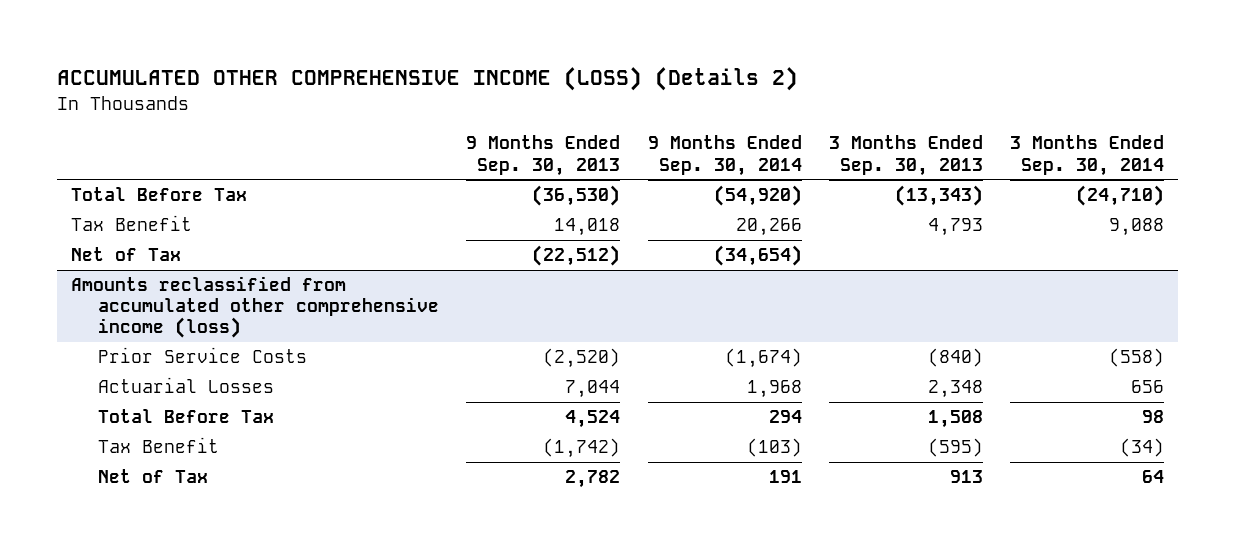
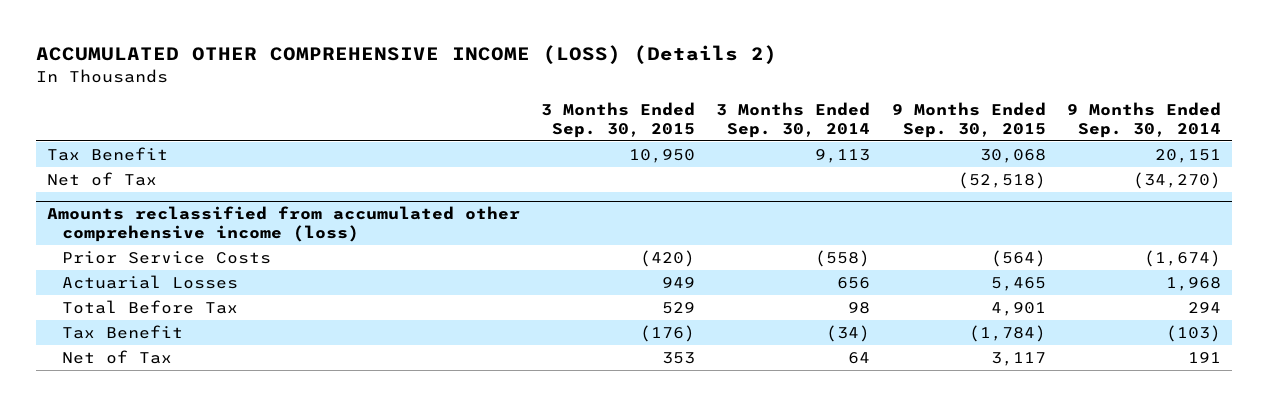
- | 9 Months Ended Sep. 30, 2013 | 9 Months Ended Sep. 30, 2014 | 3 Months Ended Sep. 30, 2013 | 3 Months Ended Sep. 30, 2014
+ | 3 Months Ended Sep. 30, 2015 | 3 Months Ended Sep. 30, 2014 | 9 Months Ended Sep. 30, 2015 | 9 Months Ended Sep. 30, 2014
- Total Before Tax | (36,530) | (54,920) | (13,343) | (24,710)
- Tax Benefit | 14,018 | 20,266 | 4,793 | 9,088
- Net of Tax | (22,512) | (34,654) | |
+ Tax Benefit | 10,950 | 9,113 | 30,068 | 20,151
+ Net of Tax | | | (52,518) | (34,270)

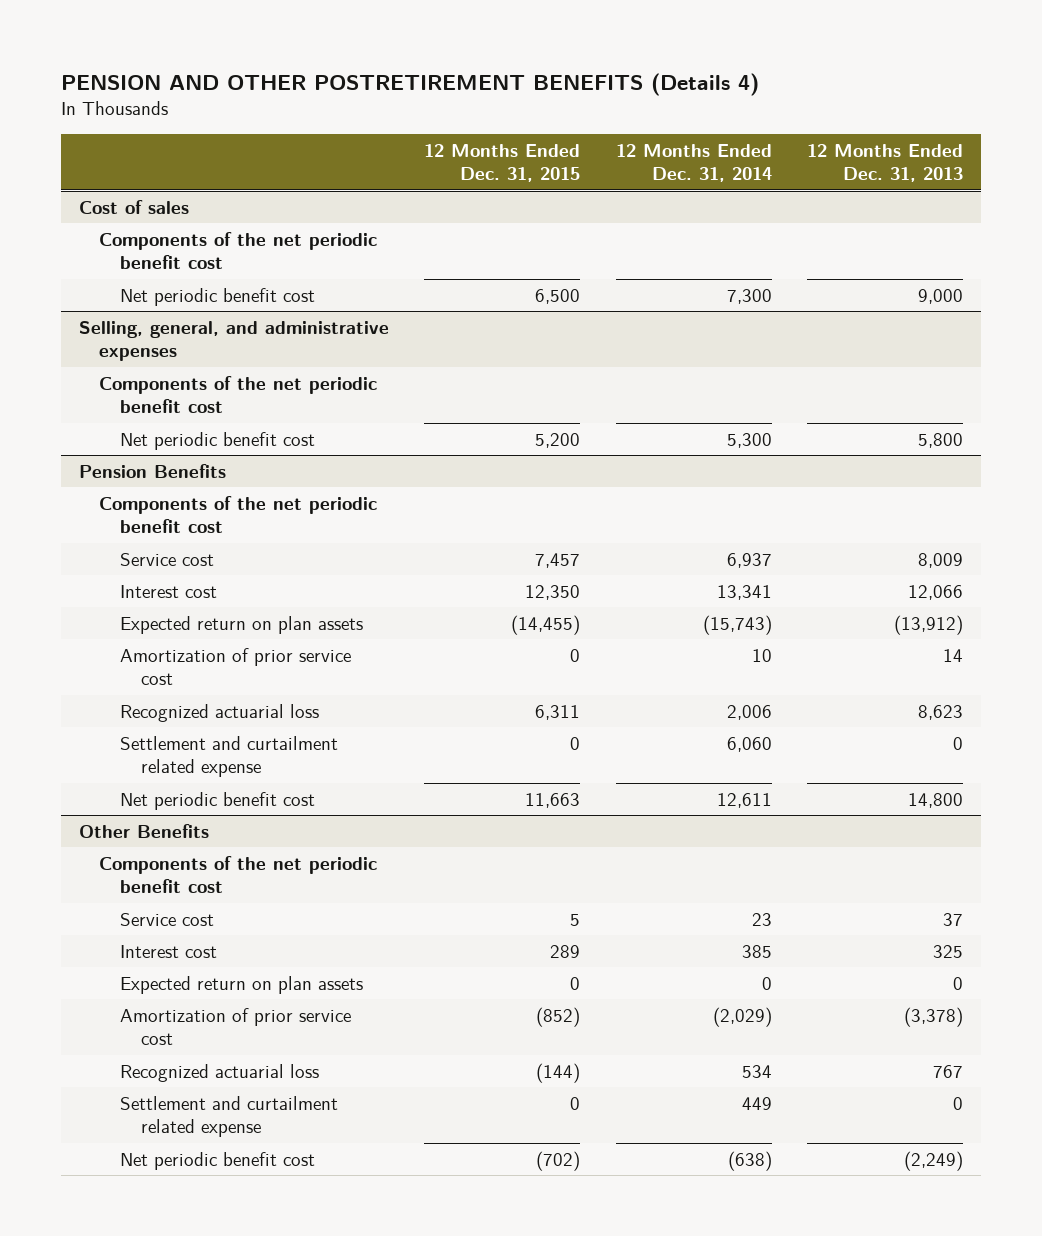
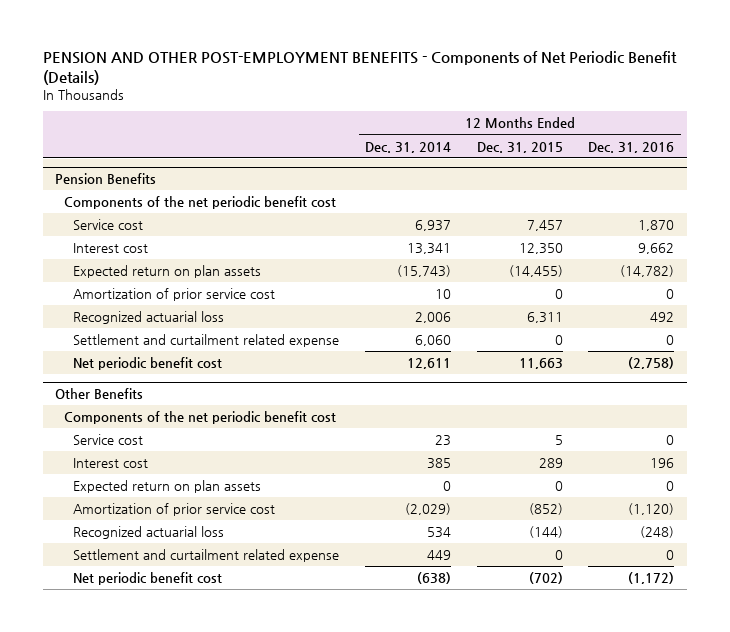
- PENSION AND OTHER POSTRETIREMENT BENEFITS (Details 4)
+ PENSION AND OTHER POST-EMPLOYMENT BENEFITS - Components of Net Periodic Benefit (Details)
- | 12 Months Ended Dec. 31, 2015 | 12 Months Ended Dec. 31, 2014 | 12 Months Ended Dec. 31, 2013
+ | 12 Months Ended Dec. 31, 2014 | 12 Months Ended Dec. 31, 2015 | 12 Months Ended Dec. 31, 2016
- Cost of sales
- Components of the net periodic benefit cost
- Net periodic benefit cost | 6,500 | 7,300 | 9,000
- Selling, general, and administrative expenses
- Components of the net periodic benefit cost
- Net periodic benefit cost | 5,200 | 5,300 | 5,800

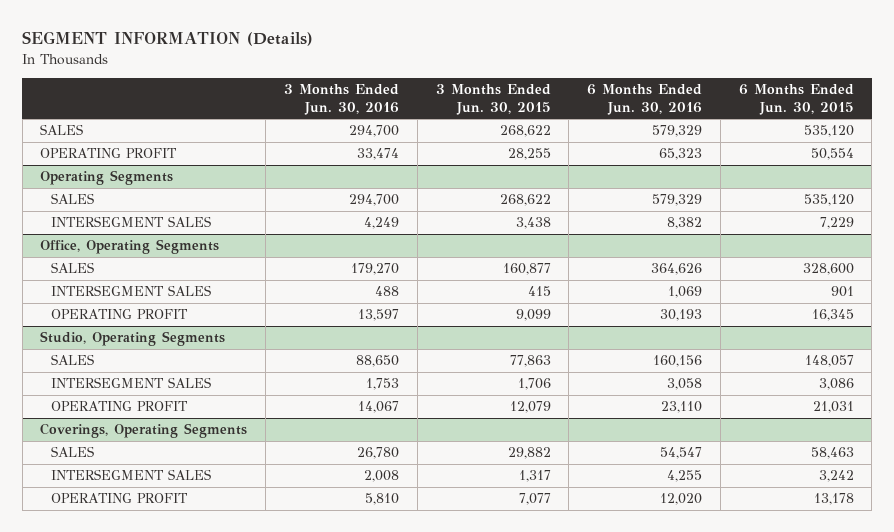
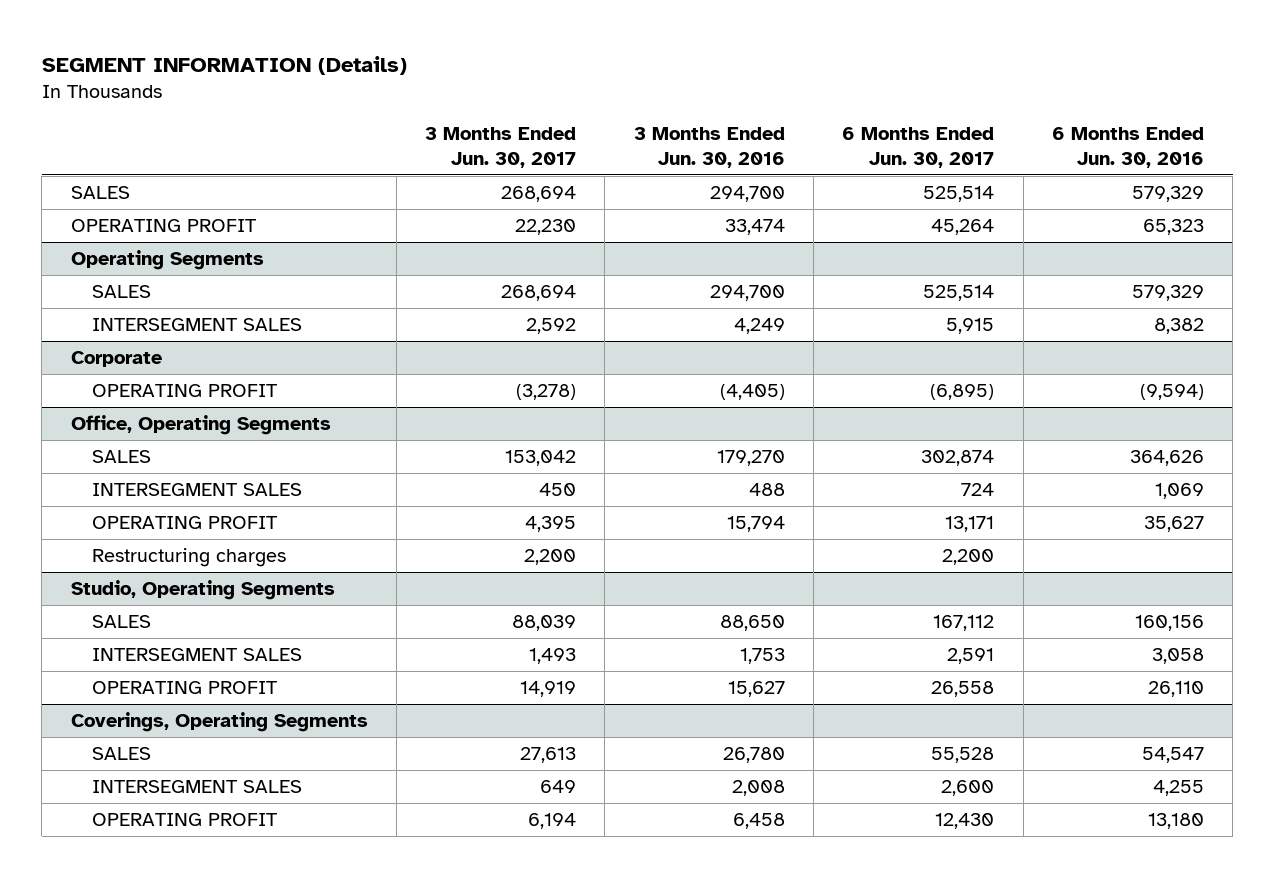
- | 3 Months Ended Jun. 30, 2016 | 3 Months Ended Jun. 30, 2015 | 6 Months Ended Jun. 30, 2016 | 6 Months Ended Jun. 30, 2015
+ | 3 Months Ended Jun. 30, 2017 | 3 Months Ended Jun. 30, 2016 | 6 Months Ended Jun. 30, 2017 | 6 Months Ended Jun. 30, 2016
+ Corporate
+ OPERATING PROFIT | (3,278) | (4,405) | (6,895) | (9,594)
@ Office, Operating Segments
- OPERATING PROFIT | 13,597 | 9,099 | 30,193 | 16,345
+ OPERATING PROFIT | 4,395 | 15,794 | 13,171 | 35,627
+ Restructuring charges | 2,200 | | 2,200 |
@ Studio, Operating Segments
- OPERATING PROFIT | 14,067 | 12,079 | 23,110 | 21,031
+ OPERATING PROFIT | 14,919 | 15,627 | 26,558 | 26,110
@ Coverings, Operating Segments
- OPERATING PROFIT | 5,810 | 7,077 | 12,020 | 13,178
+ OPERATING PROFIT | 6,194 | 6,458 | 12,430 | 13,180

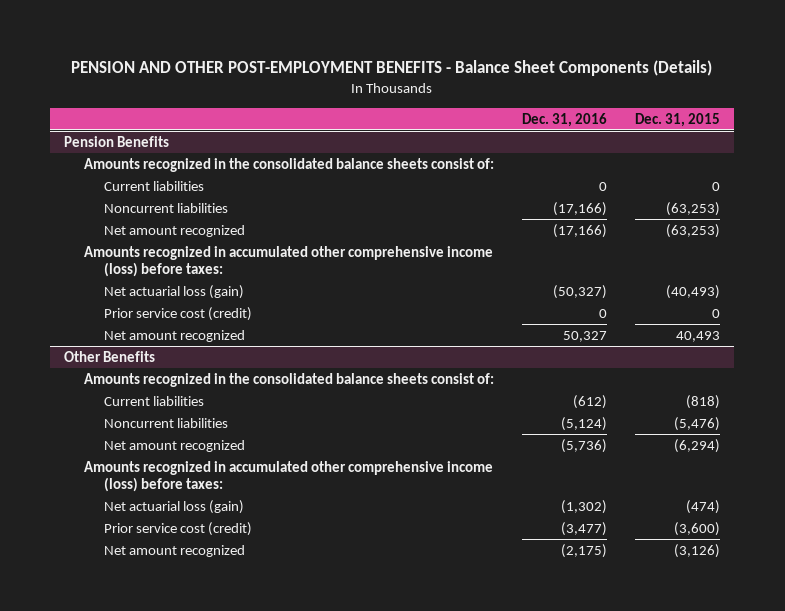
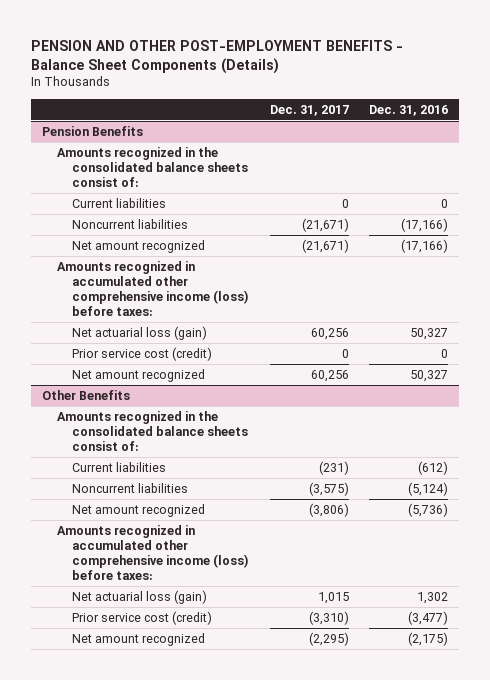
- | Dec. 31, 2016 | Dec. 31, 2015
+ | Dec. 31, 2017 | Dec. 31, 2016
@ Pension Benefits
- Net actuarial loss (gain) | (50,327) | (40,493)
+ Net actuarial loss (gain) | 60,256 | 50,327
@ Other Benefits
- Net actuarial loss (gain) | (1,302) | (474)
+ Net actuarial loss (gain) | 1,015 | 1,302

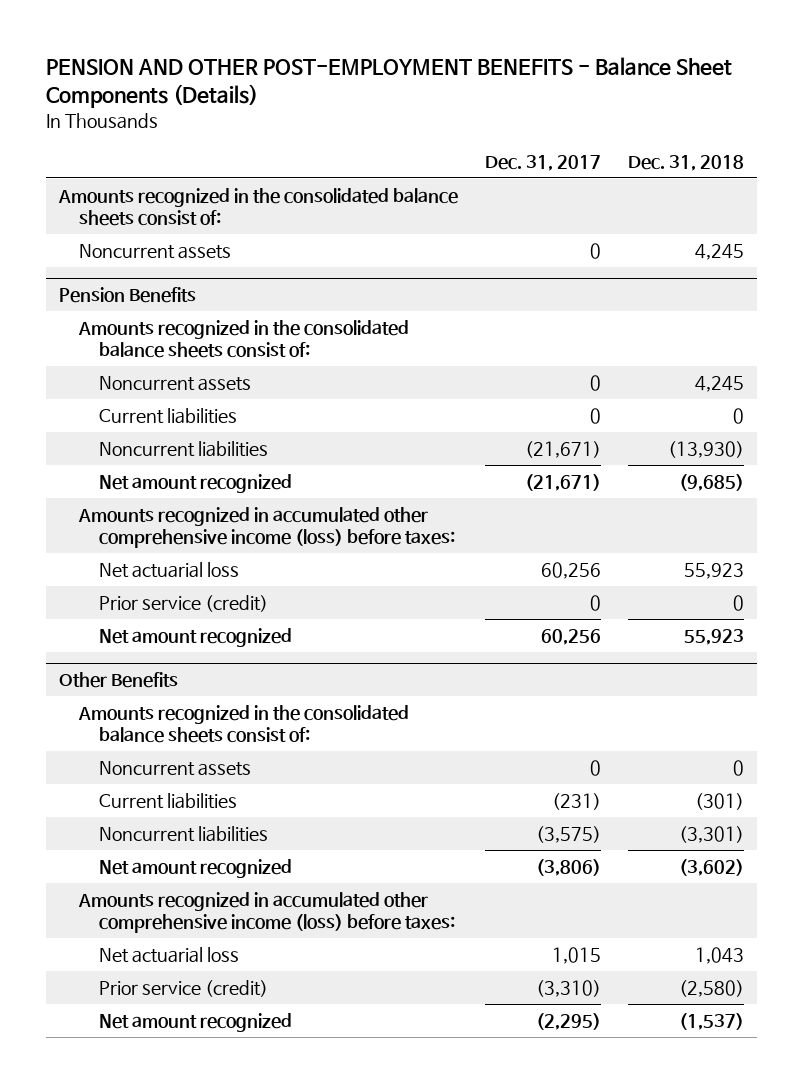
- | Dec. 31, 2017 | Dec. 31, 2016
+ | Dec. 31, 2017 | Dec. 31, 2018
+ Amounts recognized in the consolidated balance sheets consist of:
+ Noncurrent assets | 0 | 4,245
@ Pension Benefits
+ Noncurrent assets | 0 | 4,245
- Net actuarial loss (gain) | 60,256 | 50,327
- Prior service cost (credit) | 0 | 0
+ Net actuarial loss | 60,256 | 55,923
+ Prior service (credit) | 0 | 0
@ Other Benefits
+ Noncurrent assets | 0 | 0
- Net actuarial loss (gain) | 1,015 | 1,302
- Prior service cost (credit) | (3,310) | (3,477)
+ Net actuarial loss | 1,015 | 1,043
+ Prior service (credit) | (3,310) | (2,580)

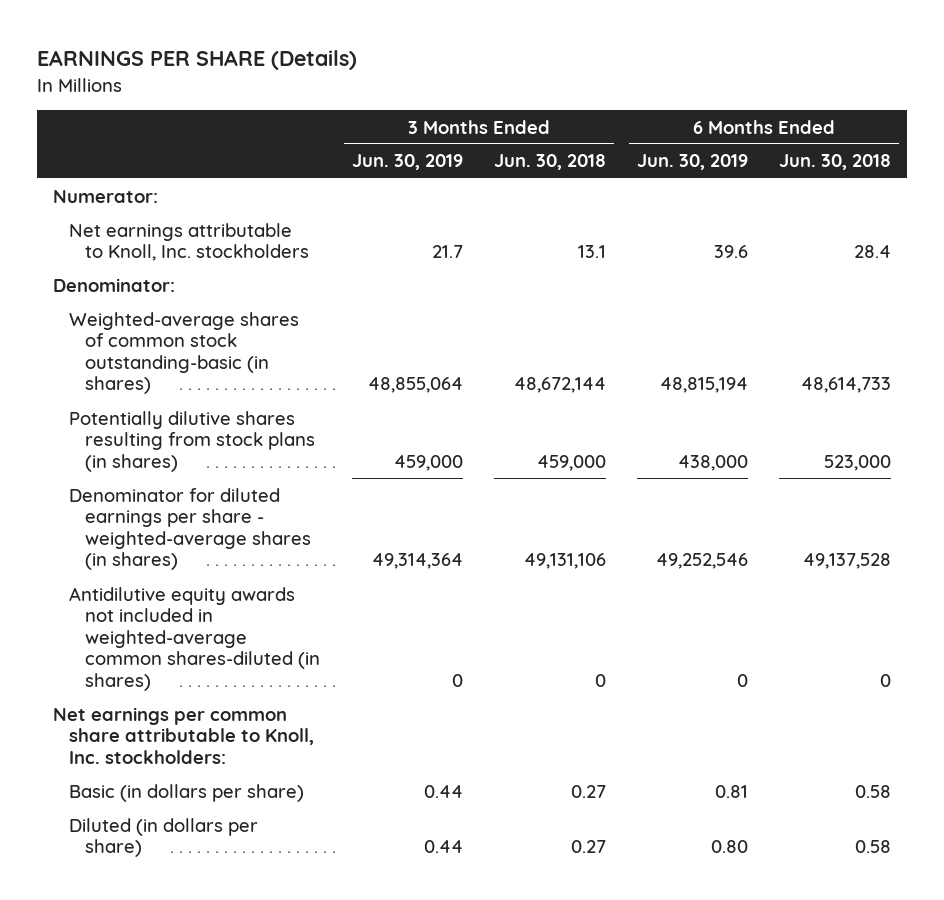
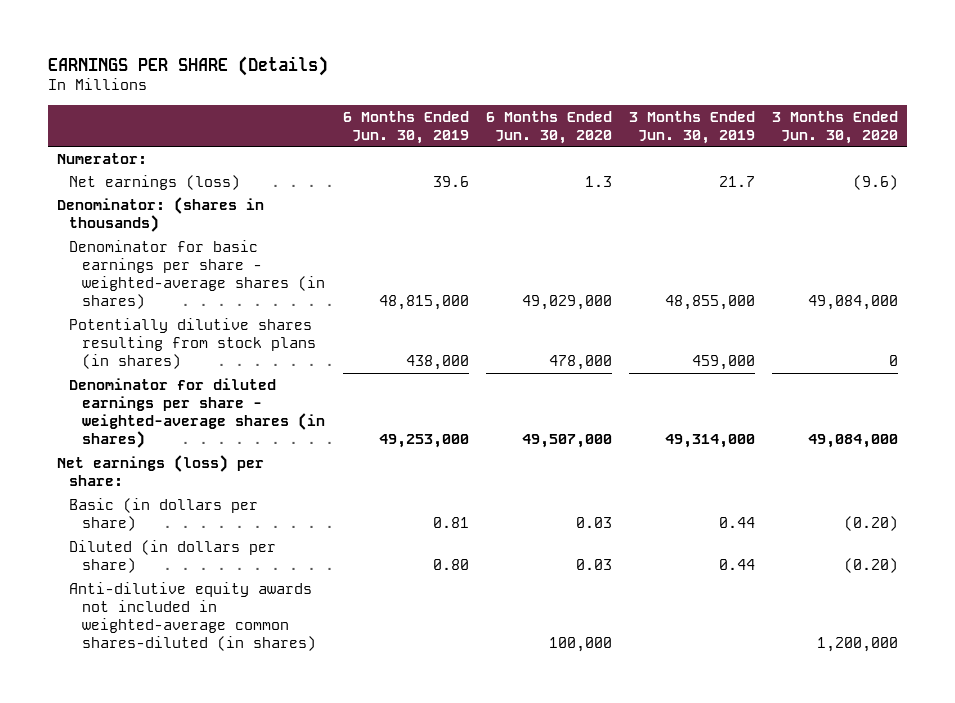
- | 3 Months Ended Jun. 30, 2019 | 3 Months Ended Jun. 30, 2018 | 6 Months Ended Jun. 30, 2019 | 6 Months Ended Jun. 30, 2018
+ | 6 Months Ended Jun. 30, 2019 | 6 Months Ended Jun. 30, 2020 | 3 Months Ended Jun. 30, 2019 | 3 Months Ended Jun. 30, 2020
- Net earnings attributable to Knoll, Inc. stockholders | 21.7 | 13.1 | 39.6 | 28.4
- Denominator:
- Weighted-average shares of common stock outstanding-basic (in shares) | 48,855,064 | 48,672,144 | 48,815,194 | 48,614,733
+ Net earnings (loss) | 39.6 | 1.3 | 21.7 | (9.6)
+ Denominator: (shares in thousands)
+ Denominator for basic earnings per share - weighted-average shares (in shares) | 48,815,000 | 49,029,000 | 48,855,000 | 49,084,000
- Denominator for diluted earnings per share - weighted-average shares (in shares) | 49,314,364 | 49,131,106 | 49,252,546 | 49,137,528
- Antidilutive equity awards not included in weighted-average common shares-diluted (in shares) | 0 | 0 | 0 | 0
- Net earnings per common share attributable to Knoll, Inc. stockholders:
+ Denominator for diluted earnings per share - weighted-average shares (in shares) | 49,253,000 | 49,507,000 | 49,314,000 | 49,084,000
+ Net earnings (loss) per share:
+ Anti-dilutive equity awards not included in weighted-average common shares-diluted (in shares) | | 100,000 | | 1,200,000

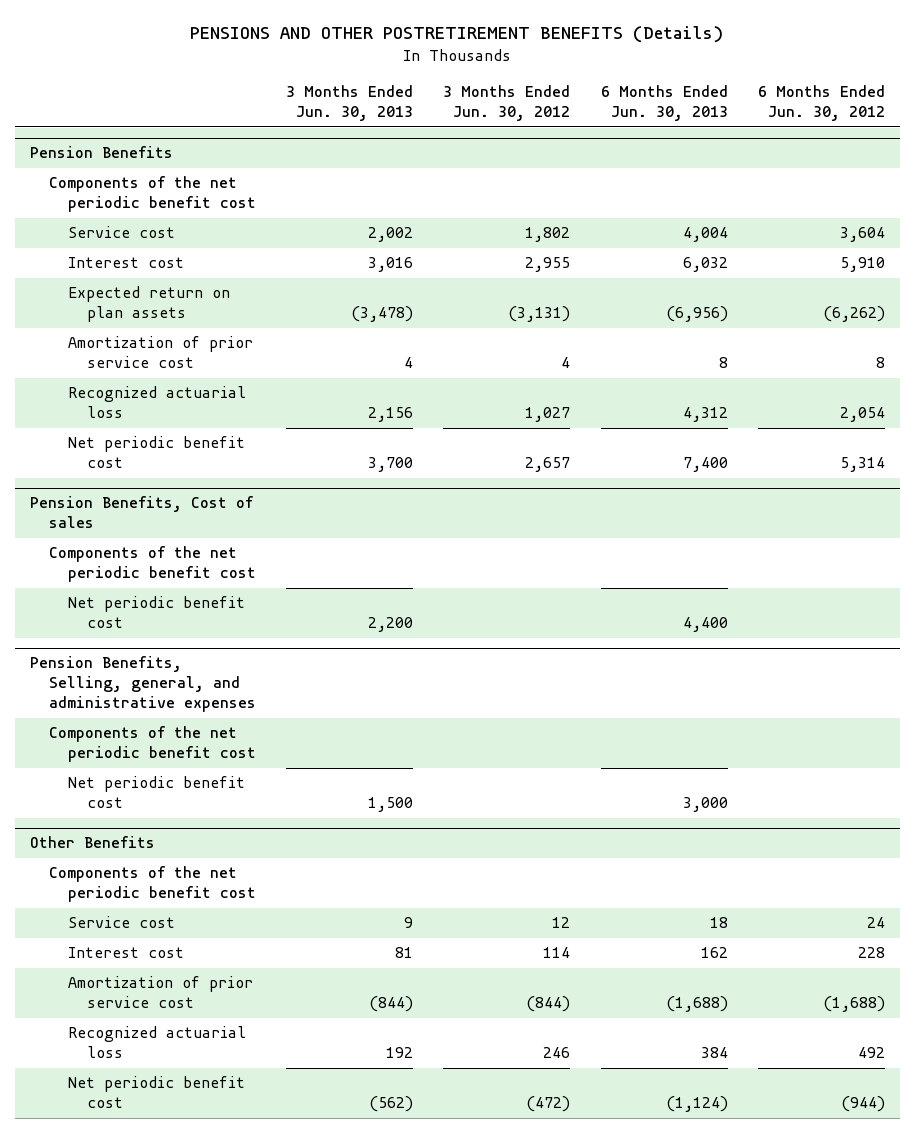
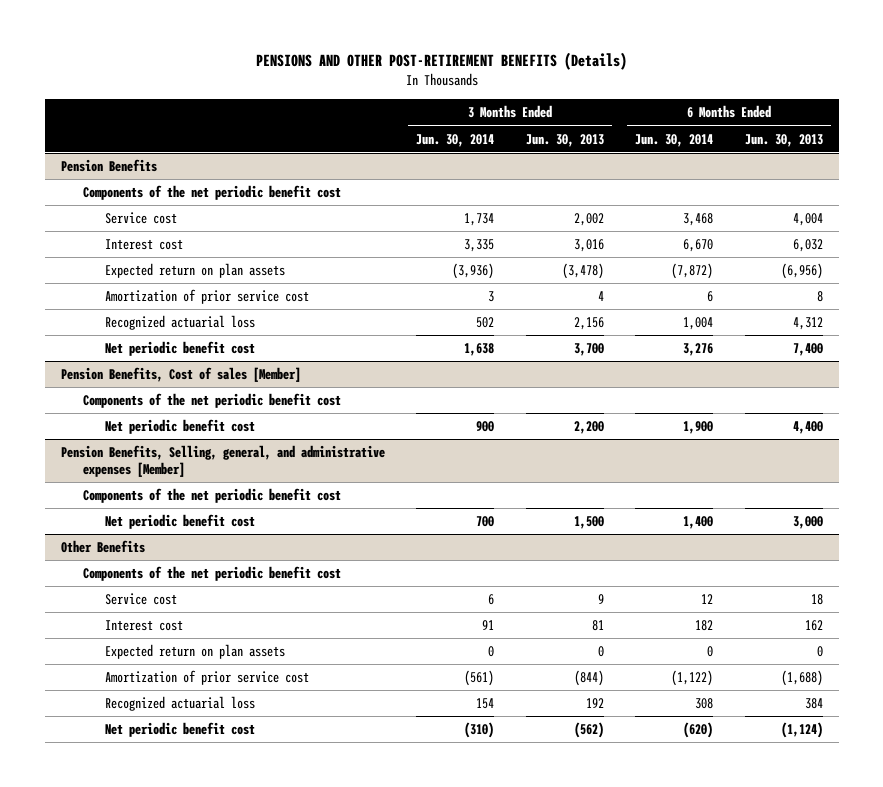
- PENSIONS AND OTHER POSTRETIREMENT BENEFITS (Details)
+ PENSIONS AND OTHER POST-RETIREMENT BENEFITS (Details)
- | 3 Months Ended Jun. 30, 2013 | 3 Months Ended Jun. 30, 2012 | 6 Months Ended Jun. 30, 2013 | 6 Months Ended Jun. 30, 2012
+ | 3 Months Ended Jun. 30, 2014 | 3 Months Ended Jun. 30, 2013 | 6 Months Ended Jun. 30, 2014 | 6 Months Ended Jun. 30, 2013
- Pension Benefits, Cost of sales
+ Pension Benefits, Cost of sales [Member]
- Pension Benefits, Selling, general, and administrative expenses
+ Pension Benefits, Selling, general, and administrative expenses [Member]
@ Other Benefits
+ Expected return on plan assets | 0 | 0 | 0 | 0

